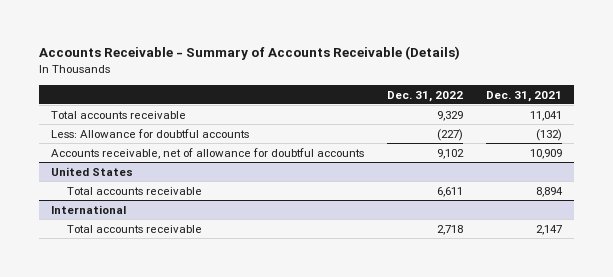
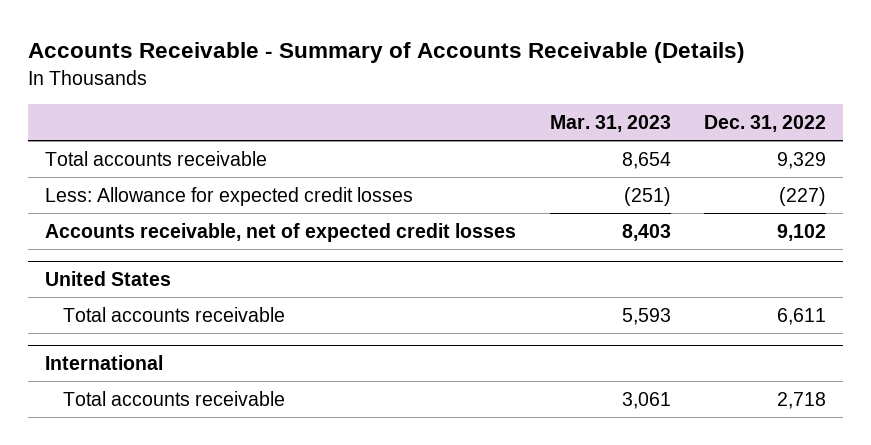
- | Dec. 31, 2022 | Dec. 31, 2021
+ | Mar. 31, 2023 | Dec. 31, 2022
- Less: Allowance for doubtful accounts | (227) | (132)
- Accounts receivable, net of allowance for doubtful accounts | 9,102 | 10,909
+ Less: Allowance for expected credit losses | (251) | (227)
+ Accounts receivable, net of expected credit losses | 8,403 | 9,102

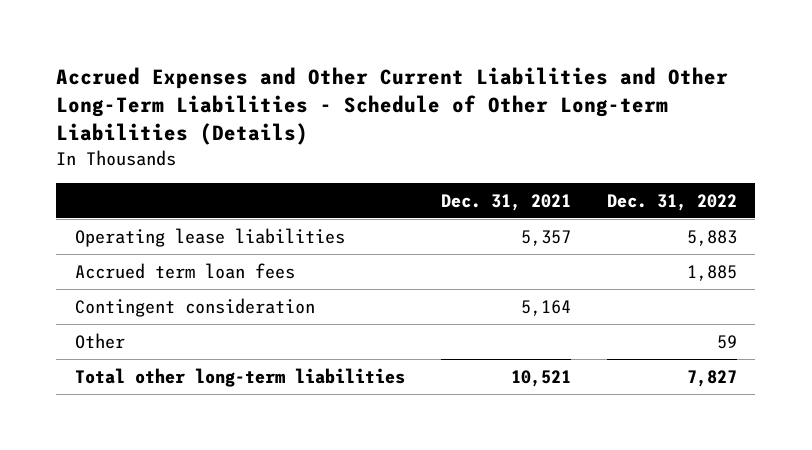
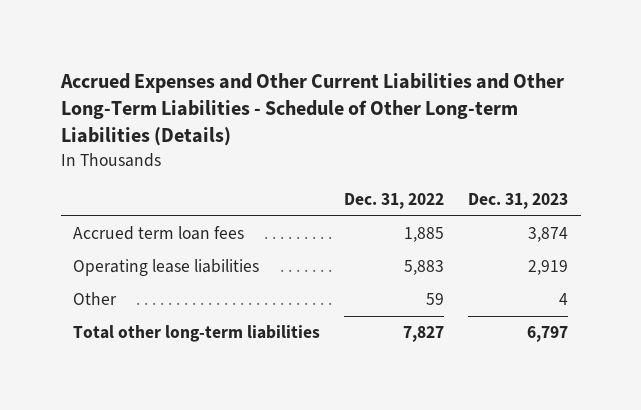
- | Dec. 31, 2021 | Dec. 31, 2022
+ | Dec. 31, 2022 | Dec. 31, 2023
- Contingent consideration | 5,164 |
moved down: Operating lease liabilities | 5,883 | 2,919

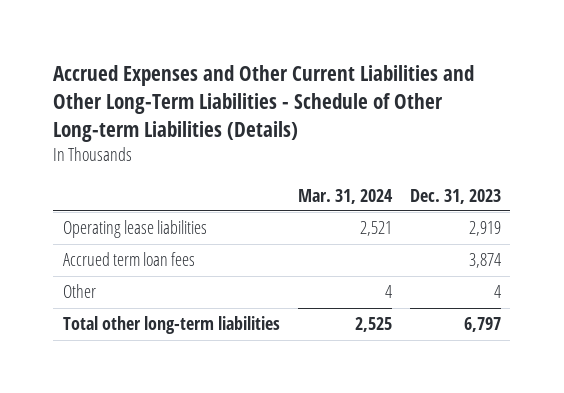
- | Dec. 31, 2022 | Dec. 31, 2023
+ | Mar. 31, 2024 | Dec. 31, 2023
moved down: Accrued term loan fees | | 3,874

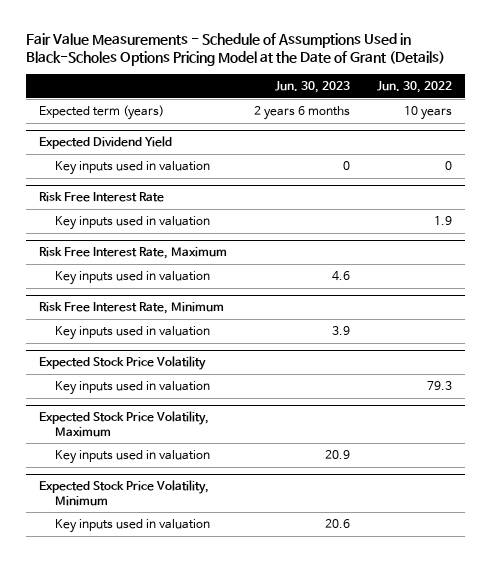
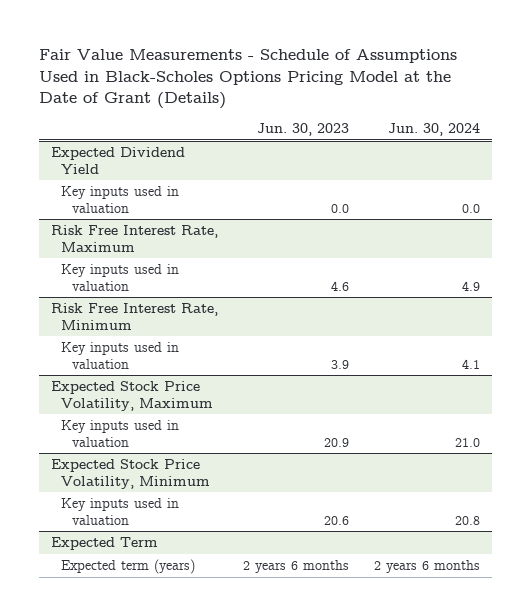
- | Jun. 30, 2023 | Jun. 30, 2022
+ | Jun. 30, 2023 | Jun. 30, 2024
- Expected term (years) | 2 years 6 months | 10 years
@ Expected Dividend Yield
- Key inputs used in valuation | 0 | 0
- Risk Free Interest Rate
- Key inputs used in valuation | | 1.9
@ Expected Dividend Yield
+ Key inputs used in valuation | 0.0 | 0.0
- Expected Stock Price Volatility
- Key inputs used in valuation | | 79.3
+ Expected Term
+ Expected term (years) | 2 years 6 months | 2 years 6 months

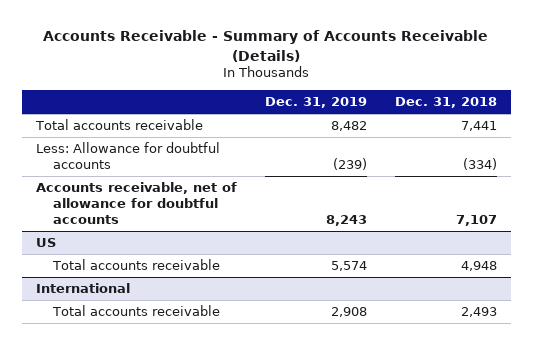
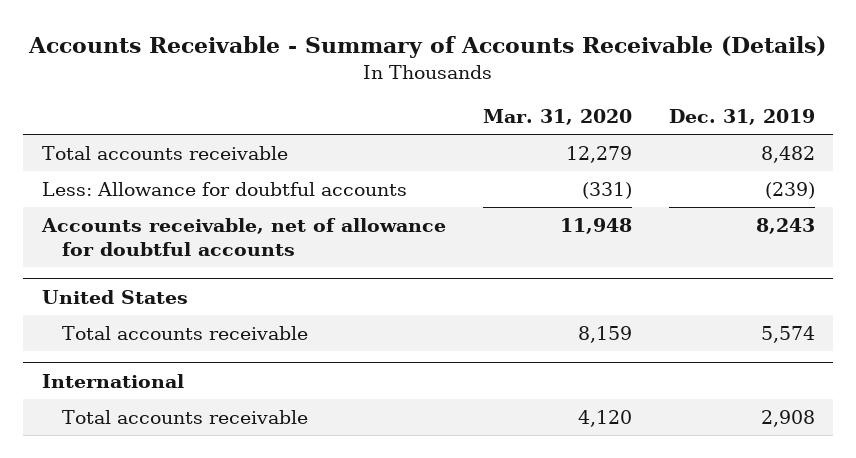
- | Dec. 31, 2019 | Dec. 31, 2018
+ | Mar. 31, 2020 | Dec. 31, 2019
- US
+ United States

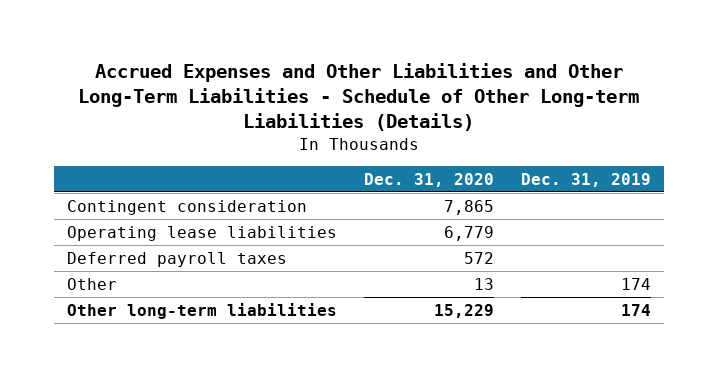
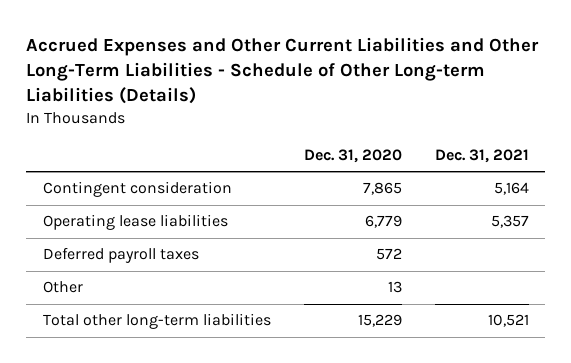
- Accrued Expenses and Other Liabilities and Other Long-Term Liabilities - Schedule of Other Long-term Liabilities (Details)
+ Accrued Expenses and Other Current Liabilities and Other Long-Term Liabilities - Schedule of Other Long-term Liabilities (Details)
- | Dec. 31, 2020 | Dec. 31, 2019
+ | Dec. 31, 2020 | Dec. 31, 2021
- Other long-term liabilities | 15,229 | 174
+ Total other long-term liabilities | 15,229 | 10,521

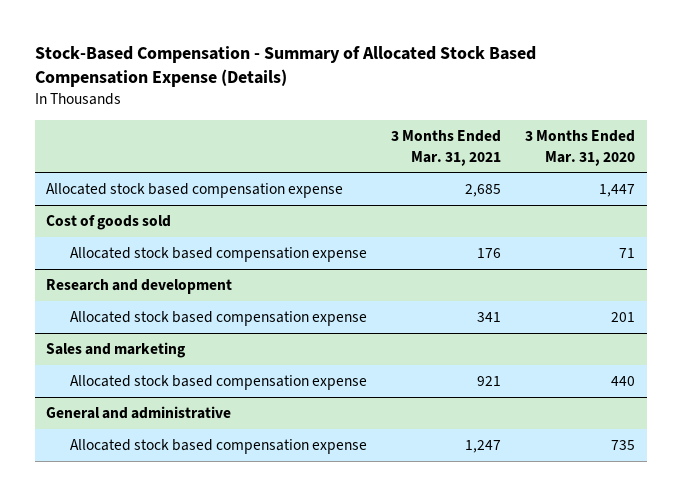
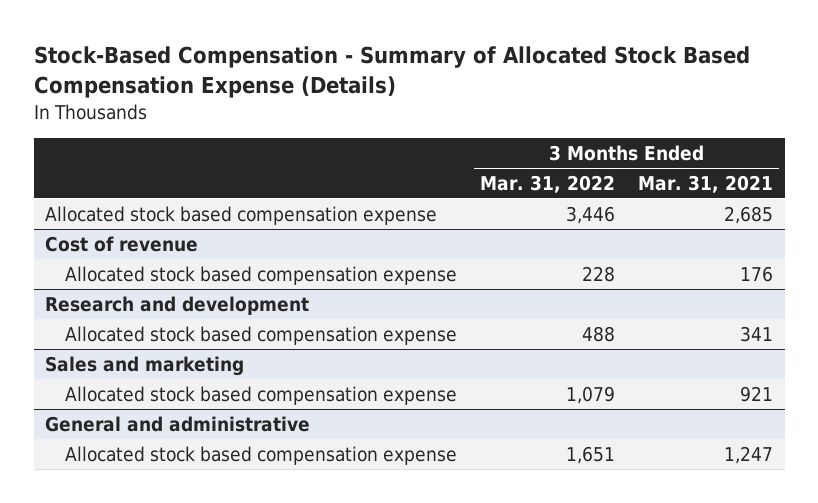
- | 3 Months Ended Mar. 31, 2021 | 3 Months Ended Mar. 31, 2020
+ | 3 Months Ended Mar. 31, 2022 | 3 Months Ended Mar. 31, 2021
- Cost of goods sold
+ Cost of revenue

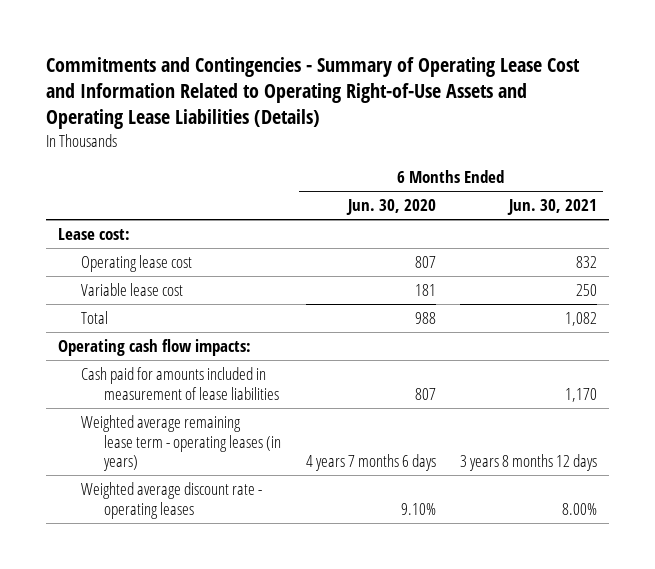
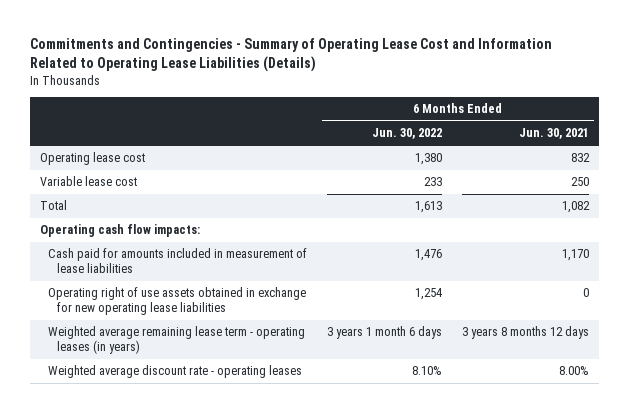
- Commitments and Contingencies - Summary of Operating Lease Cost and Information Related to Operating Right-of-Use Assets and Operating Lease Liabilities (Details)
+ Commitments and Contingencies - Summary of Operating Lease Cost and Information Related to Operating Lease Liabilities (Details)
- | 6 Months Ended Jun. 30, 2020 | 6 Months Ended Jun. 30, 2021
+ | 6 Months Ended Jun. 30, 2022 | 6 Months Ended Jun. 30, 2021
- Lease cost:
+ Operating right of use assets obtained in exchange for new operating lease liabilities | 1,254 | 0

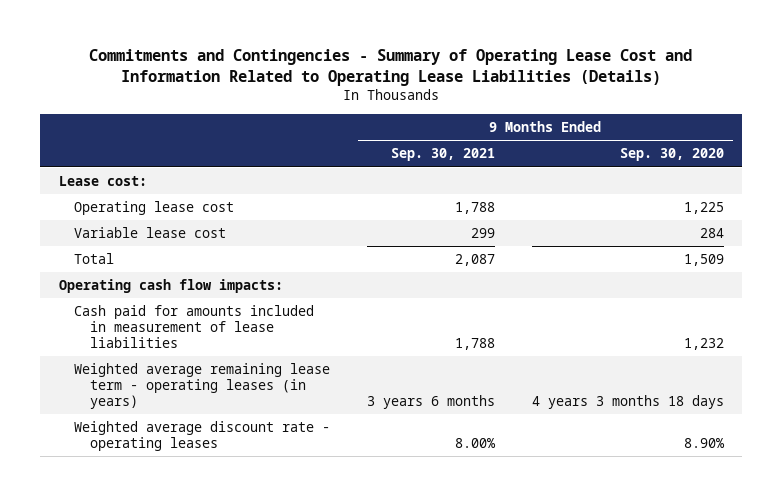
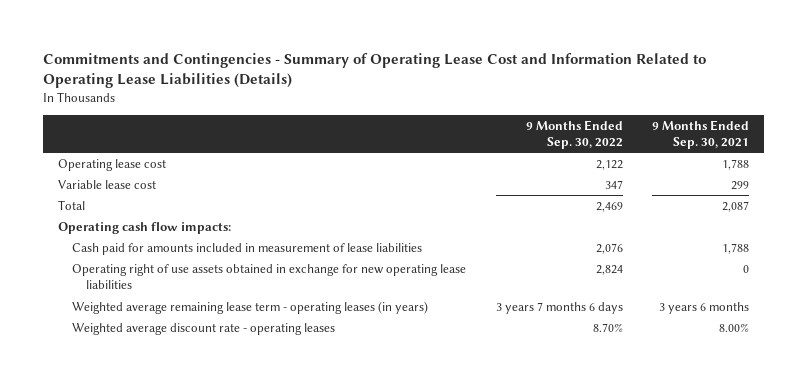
- | 9 Months Ended Sep. 30, 2021 | 9 Months Ended Sep. 30, 2020
+ | 9 Months Ended Sep. 30, 2022 | 9 Months Ended Sep. 30, 2021
- Lease cost:
+ Operating right of use assets obtained in exchange for new operating lease liabilities | 2,824 | 0

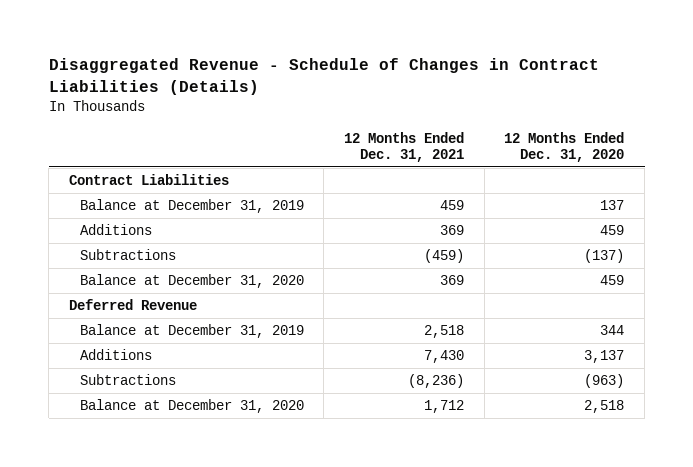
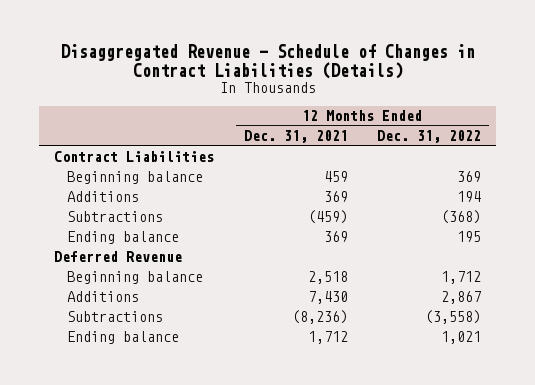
- | 12 Months Ended Dec. 31, 2021 | 12 Months Ended Dec. 31, 2020
+ | 12 Months Ended Dec. 31, 2021 | 12 Months Ended Dec. 31, 2022
- Balance at December 31, 2019 | 459 | 137
+ Beginning balance | 459 | 369
- Balance at December 31, 2020 | 369 | 459
+ Ending balance | 369 | 195
- Balance at December 31, 2019 | 2,518 | 344
+ Beginning balance | 2,518 | 1,712
- Balance at December 31, 2020 | 1,712 | 2,518
+ Ending balance | 1,712 | 1,021

